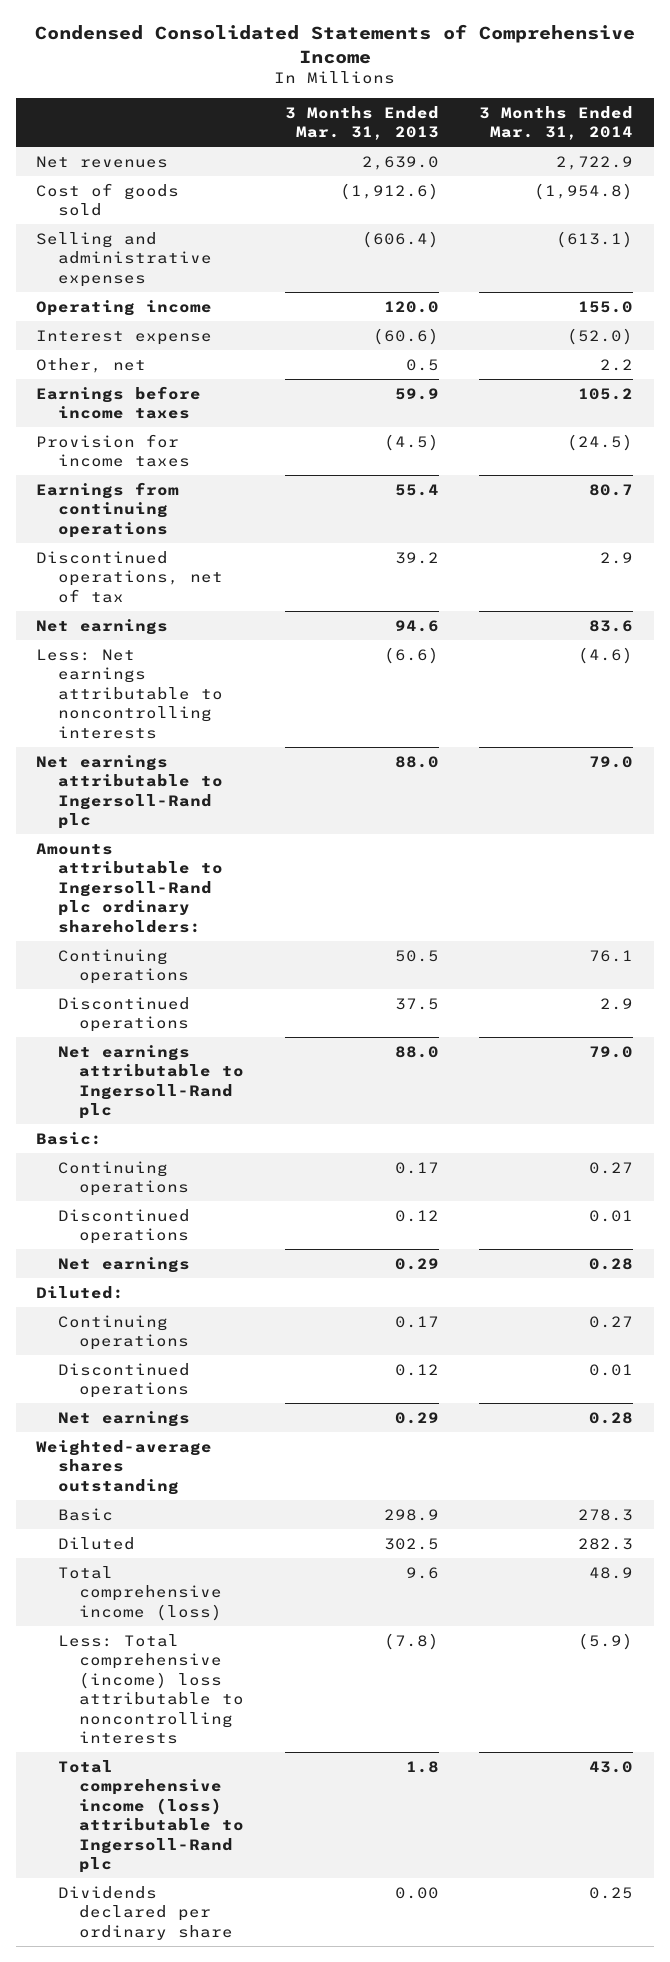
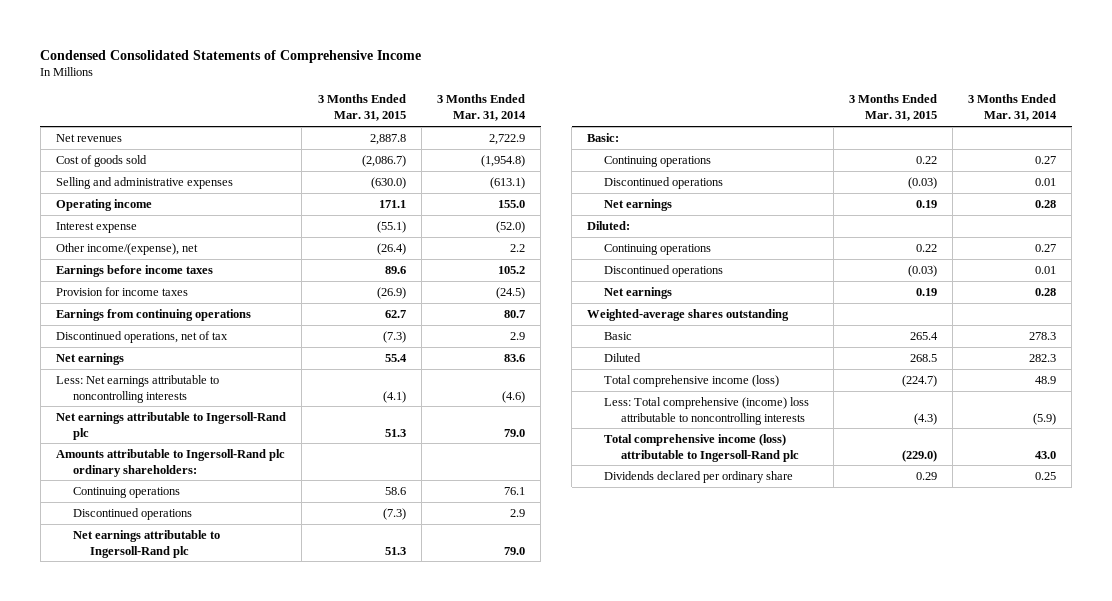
- | 3 Months Ended Mar. 31, 2013 | 3 Months Ended Mar. 31, 2014
+ | 3 Months Ended Mar. 31, 2015 | 3 Months Ended Mar. 31, 2014
- Other, net | 0.5 | 2.2
+ Other income/(expense), net | (26.4) | 2.2

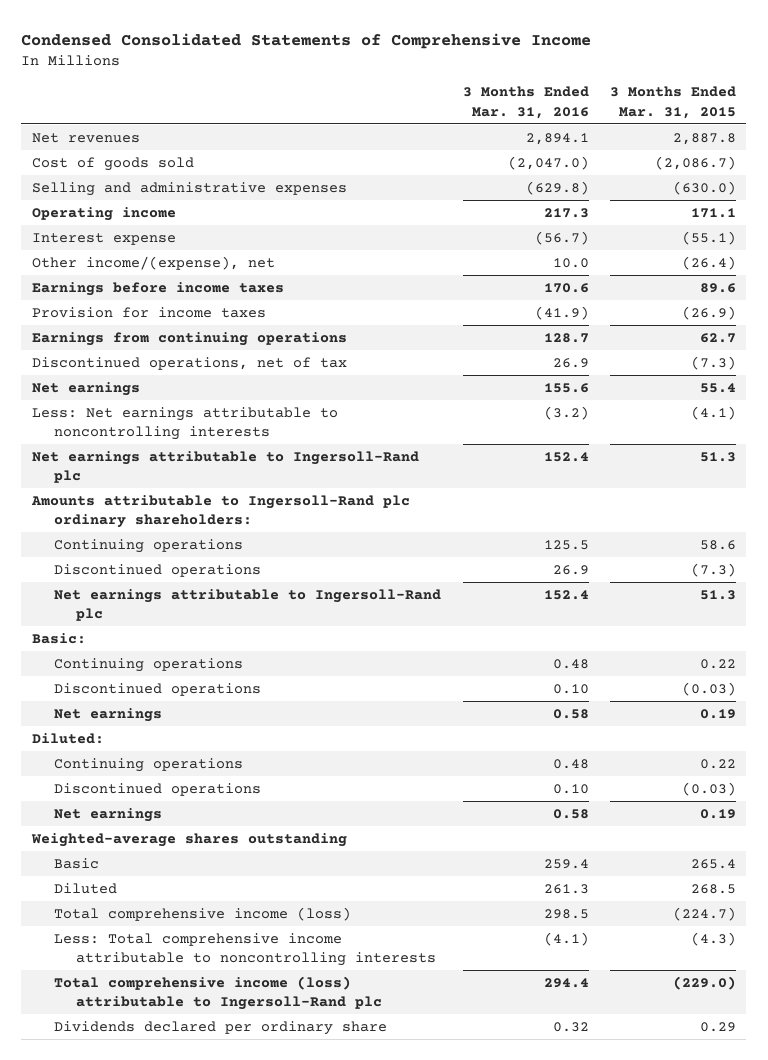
- | 3 Months Ended Mar. 31, 2015 | 3 Months Ended Mar. 31, 2014
+ | 3 Months Ended Mar. 31, 2016 | 3 Months Ended Mar. 31, 2015
- Less: Total comprehensive (income) loss attributable to noncontrolling interests | (4.3) | (5.9)
+ Less: Total comprehensive income attributable to noncontrolling interests | (4.1) | (4.3)

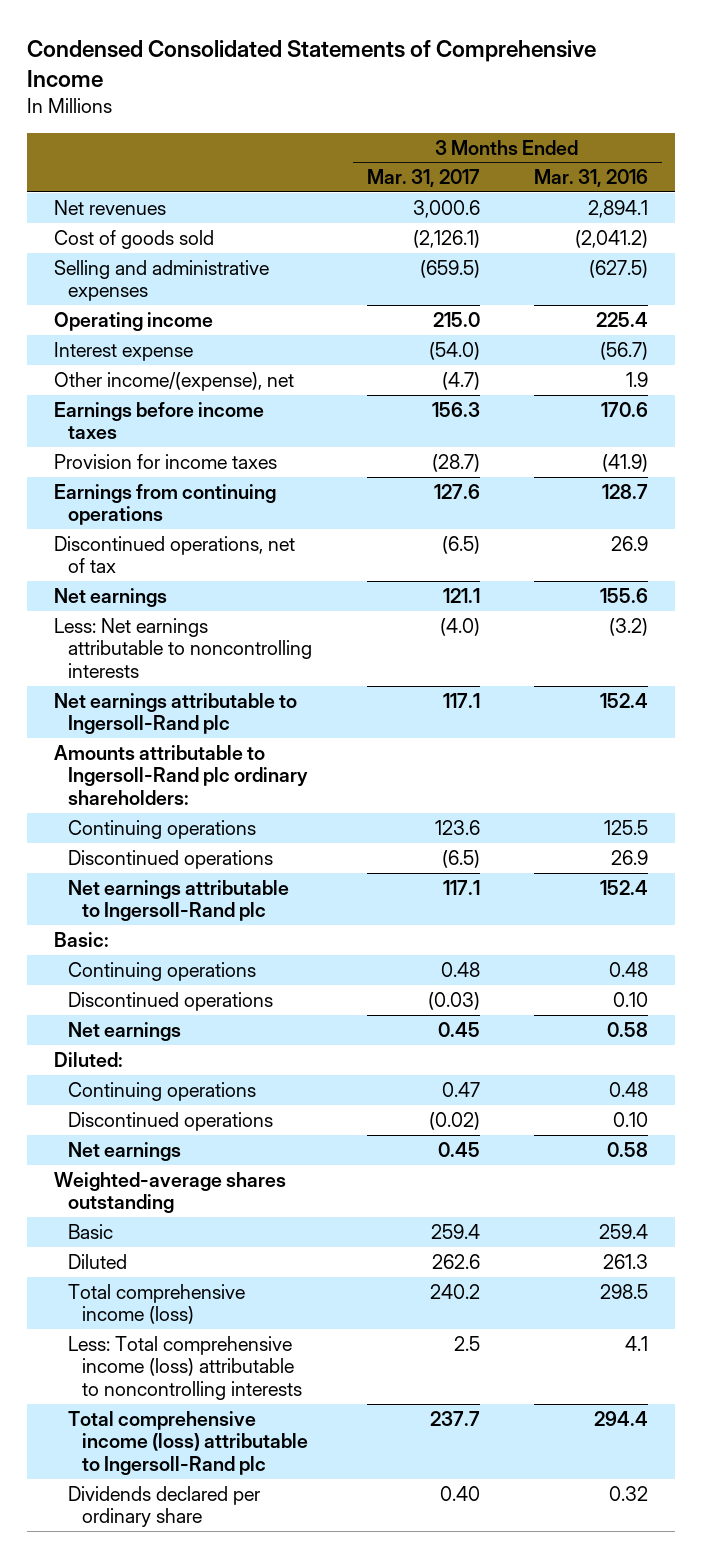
- | 3 Months Ended Mar. 31, 2016 | 3 Months Ended Mar. 31, 2015
+ | 3 Months Ended Mar. 31, 2017 | 3 Months Ended Mar. 31, 2016
- Cost of goods sold | (2,047.0) | (2,086.7)
- Selling and administrative expenses | (629.8) | (630.0)
- Operating income | 217.3 | 171.1
+ Cost of goods sold | (2,126.1) | (2,041.2)
+ Selling and administrative expenses | (659.5) | (627.5)
+ Operating income | 215.0 | 225.4
- Other income/(expense), net | 10.0 | (26.4)
+ Other income/(expense), net | (4.7) | 1.9
- Less: Total comprehensive income attributable to noncontrolling interests | (4.1) | (4.3)
+ Less: Total comprehensive income (loss) attributable to noncontrolling interests | 2.5 | 4.1

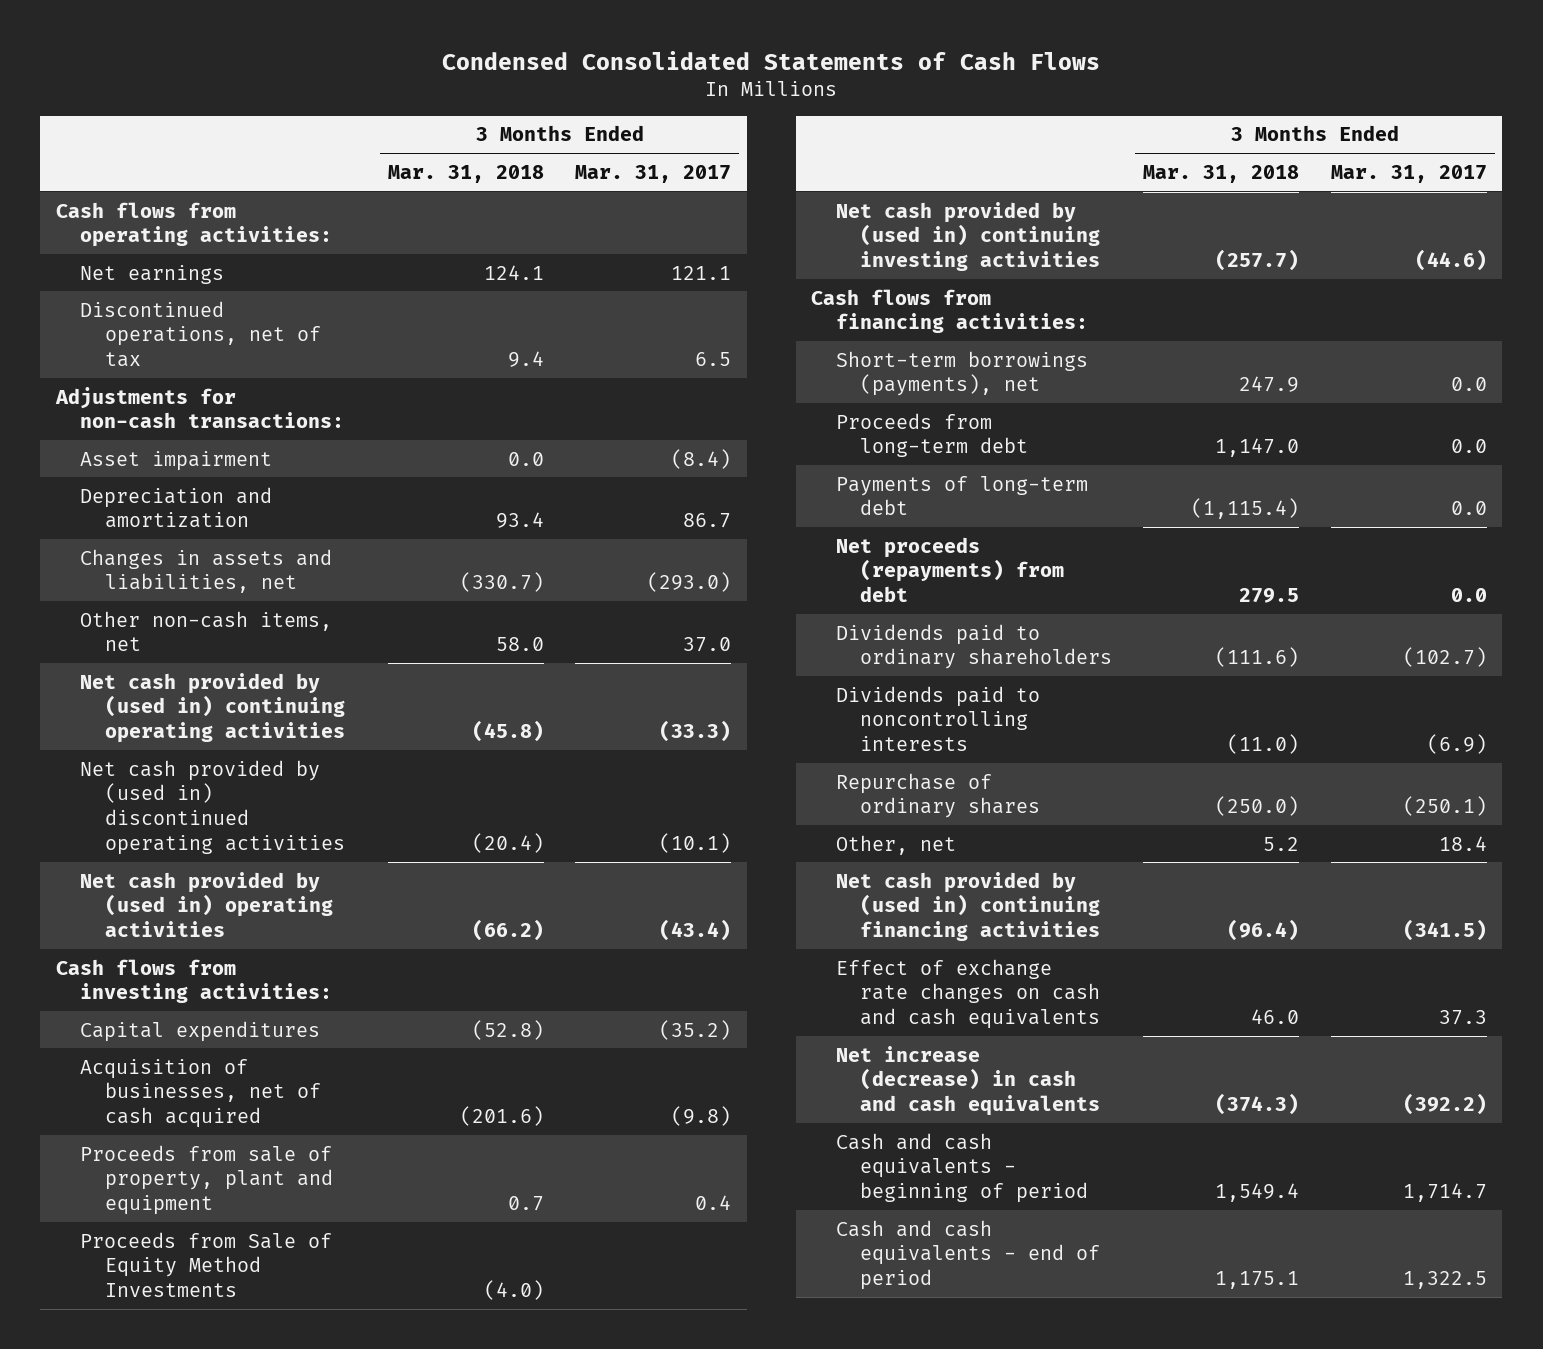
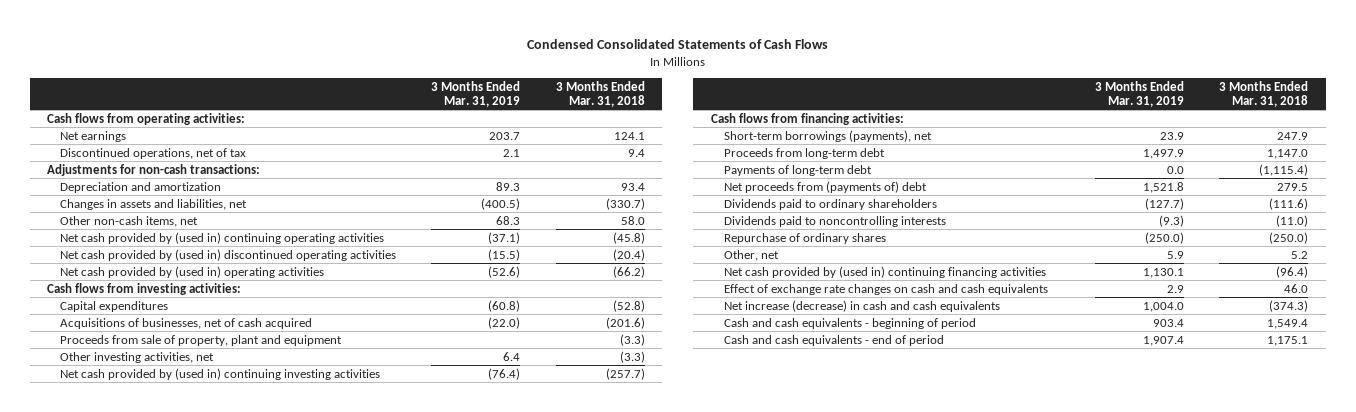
- | 3 Months Ended Mar. 31, 2018 | 3 Months Ended Mar. 31, 2017
+ | 3 Months Ended Mar. 31, 2019 | 3 Months Ended Mar. 31, 2018
- Asset impairment | 0.0 | (8.4)
- Acquisition of businesses, net of cash acquired | (201.6) | (9.8)
- Proceeds from sale of property, plant and equipment | 0.7 | 0.4
- Proceeds from Sale of Equity Method Investments | (4.0) |
+ Acquisitions of businesses, net of cash acquired | (22.0) | (201.6)
+ Proceeds from sale of property, plant and equipment | | (3.3)
+ Other investing activities, net | 6.4 | (3.3)
- Net proceeds (repayments) from debt | 279.5 | 0.0
+ Net proceeds from (payments of) debt | 1,521.8 | 279.5

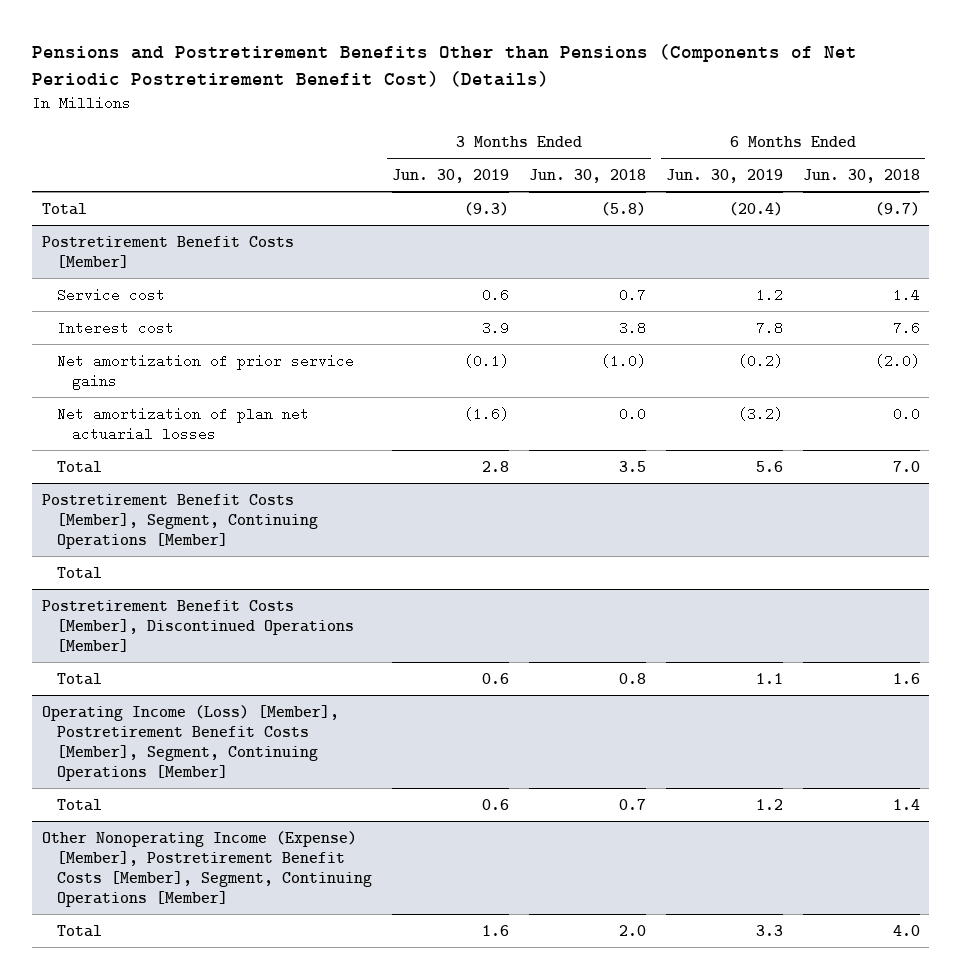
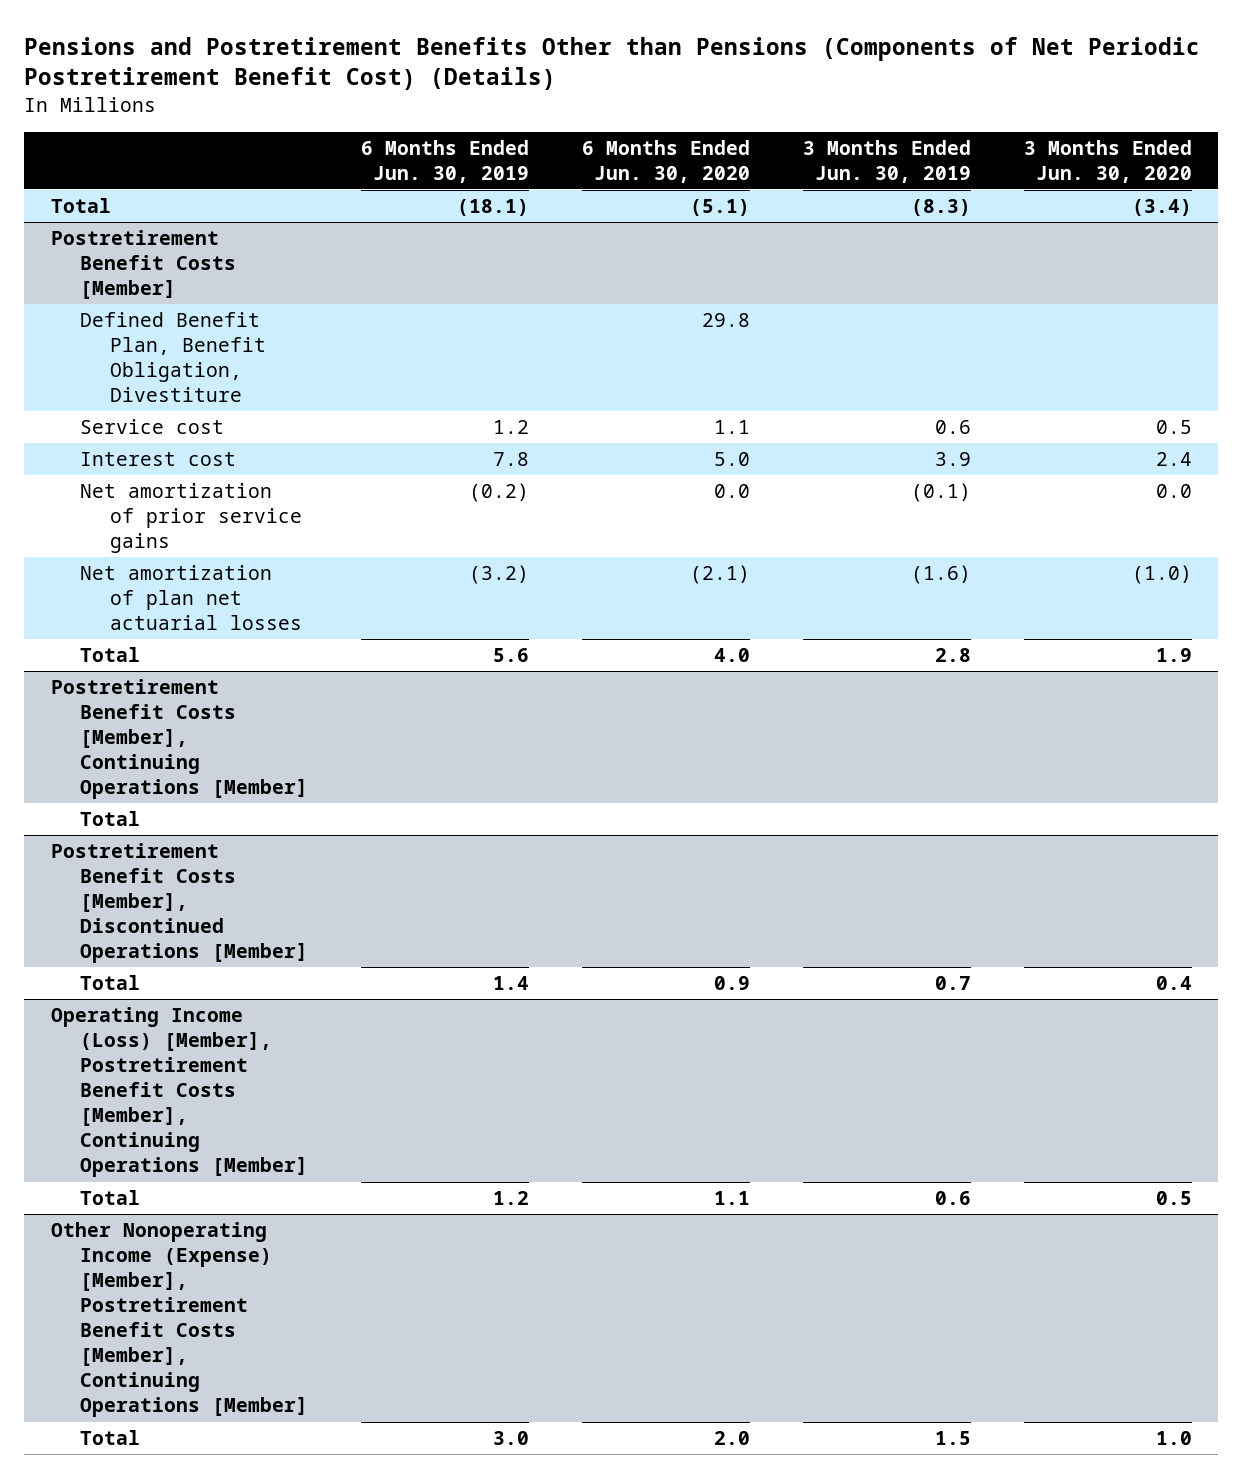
- | 3 Months Ended Jun. 30, 2019 | 3 Months Ended Jun. 30, 2018 | 6 Months Ended Jun. 30, 2019 | 6 Months Ended Jun. 30, 2018
+ | 6 Months Ended Jun. 30, 2019 | 6 Months Ended Jun. 30, 2020 | 3 Months Ended Jun. 30, 2019 | 3 Months Ended Jun. 30, 2020
- Total | (9.3) | (5.8) | (20.4) | (9.7)
+ Total | (18.1) | (5.1) | (8.3) | (3.4)
@ Postretirement Benefit Costs [Member]
+ Defined Benefit Plan, Benefit Obligation, Divestiture | | 29.8 | |
- Postretirement Benefit Costs [Member], Segment, Continuing Operations [Member]
+ Postretirement Benefit Costs [Member], Continuing Operations [Member]
@ Postretirement Benefit Costs [Member], Discontinued Operations [Member]
- Total | 0.6 | 0.8 | 1.1 | 1.6
- Operating Income (Loss) [Member], Postretirement Benefit Costs [Member], Segment, Continuing Operations [Member]
@ Postretirement Benefit Costs [Member], Discontinued Operations [Member]
+ Total | 1.4 | 0.9 | 0.7 | 0.4
+ Operating Income (Loss) [Member], Postretirement Benefit Costs [Member], Continuing Operations [Member]
- Other Nonoperating Income (Expense) [Member], Postretirement Benefit Costs [Member], Segment, Continuing Operations [Member]
- Total | 1.6 | 2.0 | 3.3 | 4.0
+ Other Nonoperating Income (Expense) [Member], Postretirement Benefit Costs [Member], Continuing Operations [Member]
+ Total | 3.0 | 2.0 | 1.5 | 1.0

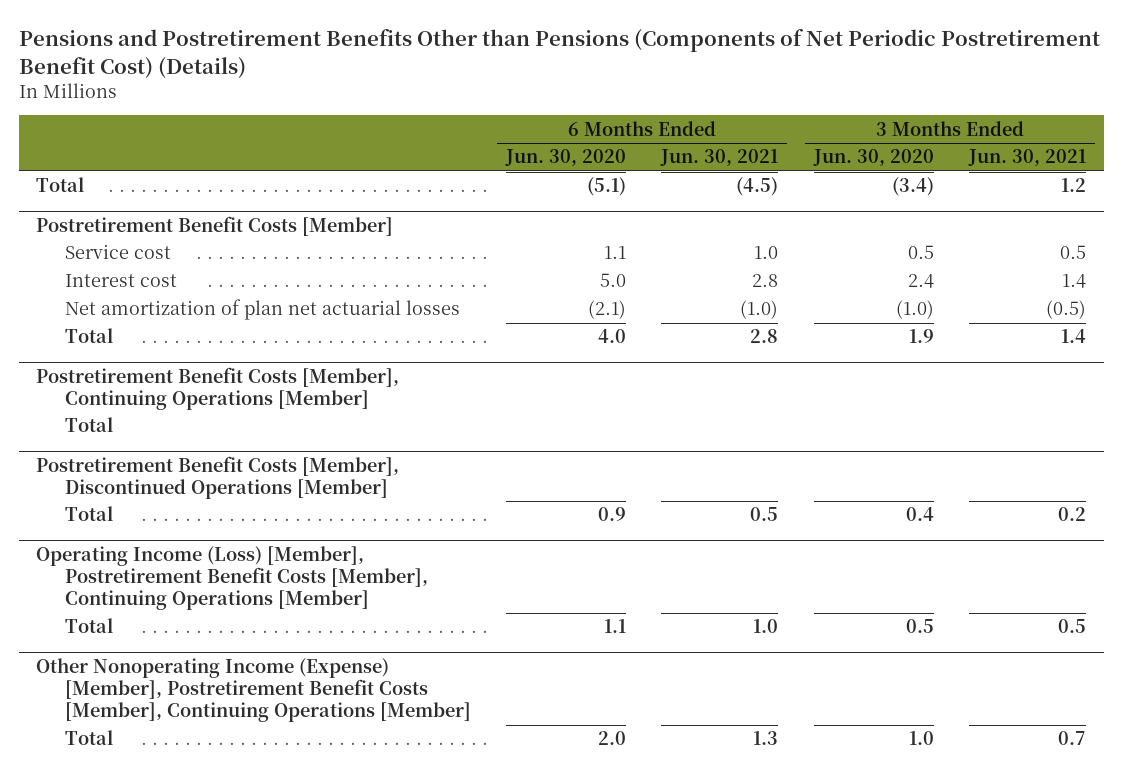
- | 6 Months Ended Jun. 30, 2019 | 6 Months Ended Jun. 30, 2020 | 3 Months Ended Jun. 30, 2019 | 3 Months Ended Jun. 30, 2020
+ | 6 Months Ended Jun. 30, 2020 | 6 Months Ended Jun. 30, 2021 | 3 Months Ended Jun. 30, 2020 | 3 Months Ended Jun. 30, 2021
@ Postretirement Benefit Costs [Member]
- Defined Benefit Plan, Benefit Obligation, Divestiture | | 29.8 | |
- Net amortization of prior service gains | (0.2) | 0.0 | (0.1) | 0.0

